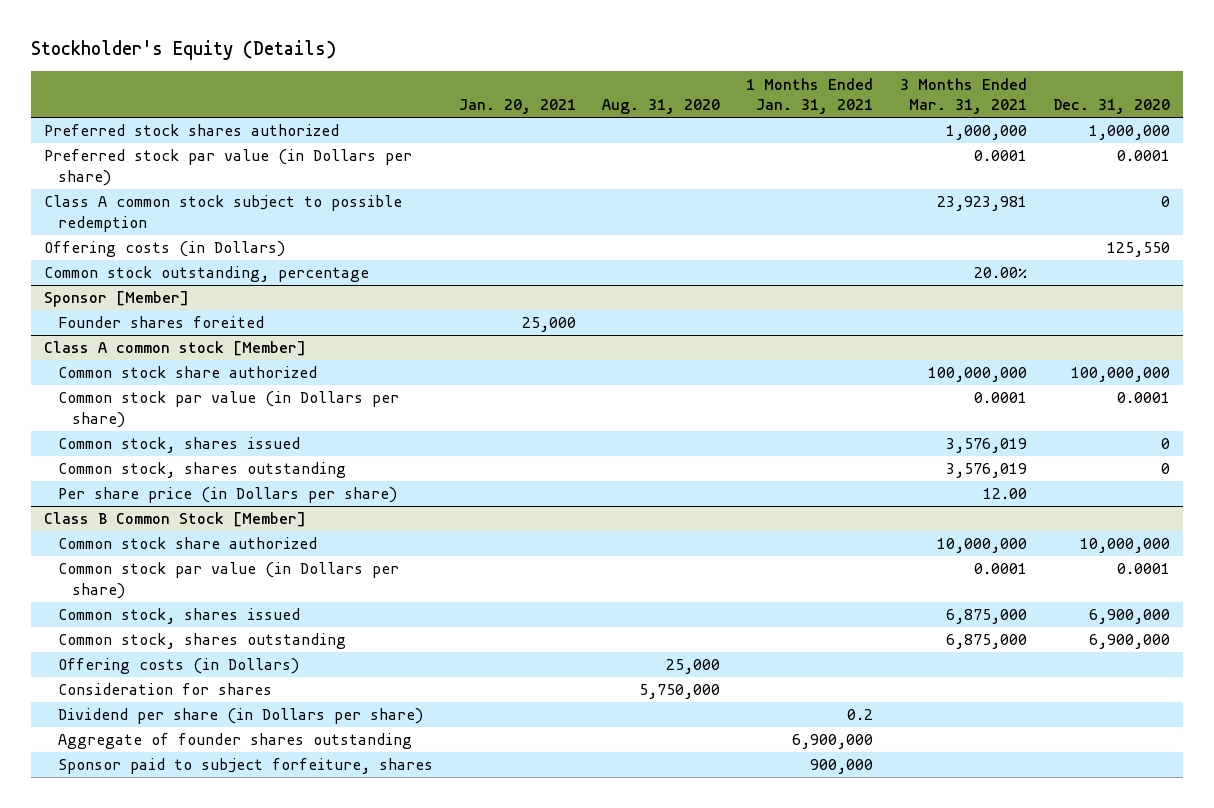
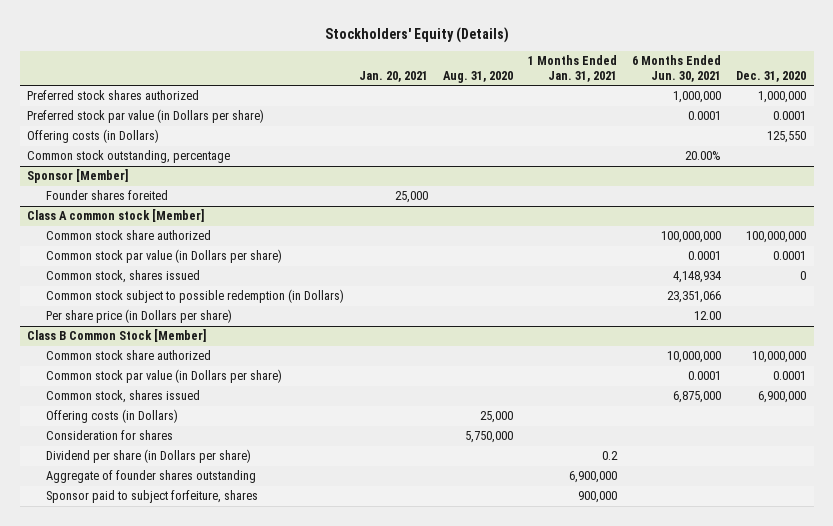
- Stockholder's Equity (Details)
+ Stockholders' Equity (Details)
- | Jan. 20, 2021 | Aug. 31, 2020 | 1 Months Ended Jan. 31, 2021 | 3 Months Ended Mar. 31, 2021 | Dec. 31, 2020
+ | Jan. 20, 2021 | Aug. 31, 2020 | 1 Months Ended Jan. 31, 2021 | 6 Months Ended Jun. 30, 2021 | Dec. 31, 2020
- Class A common stock subject to possible redemption | | | | 23,923,981 | 0
@ Class A common stock [Member]
- Common stock, shares outstanding | | | | 3,576,019 | 0
+ Common stock subject to possible redemption (in Dollars) | | | | 23,351,066 |
@ Class B Common Stock [Member]
- Common stock, shares outstanding | | | | 6,875,000 | 6,900,000

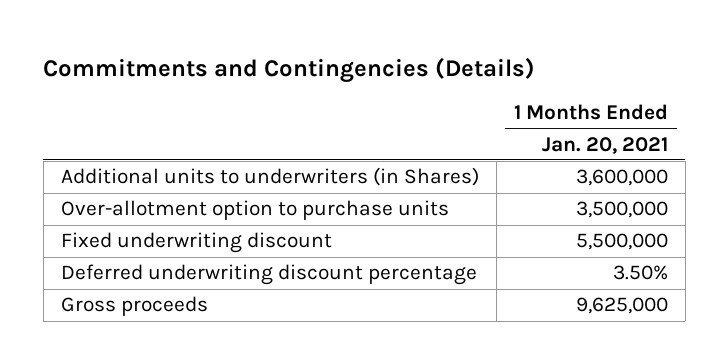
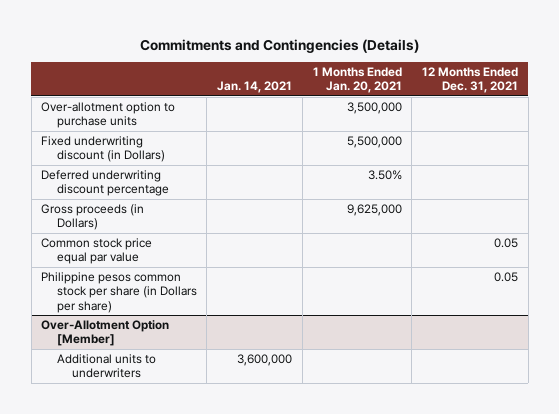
- | 1 Months Ended Jan. 20, 2021
+ | Jan. 14, 2021 | 1 Months Ended Jan. 20, 2021 | 12 Months Ended Dec. 31, 2021
- Additional units to underwriters (in Shares) | 3,600,000
- Fixed underwriting discount | 5,500,000
+ Fixed underwriting discount (in Dollars) | | 5,500,000 |
- Gross proceeds | 9,625,000
+ Gross proceeds (in Dollars) | | 9,625,000 |
+ Common stock price equal par value | | | 0.05
+ Philippine pesos common stock per share (in Dollars per share) | | | 0.05
+ Over-Allotment Option [Member]
+ Additional units to underwriters | 3,600,000 | |

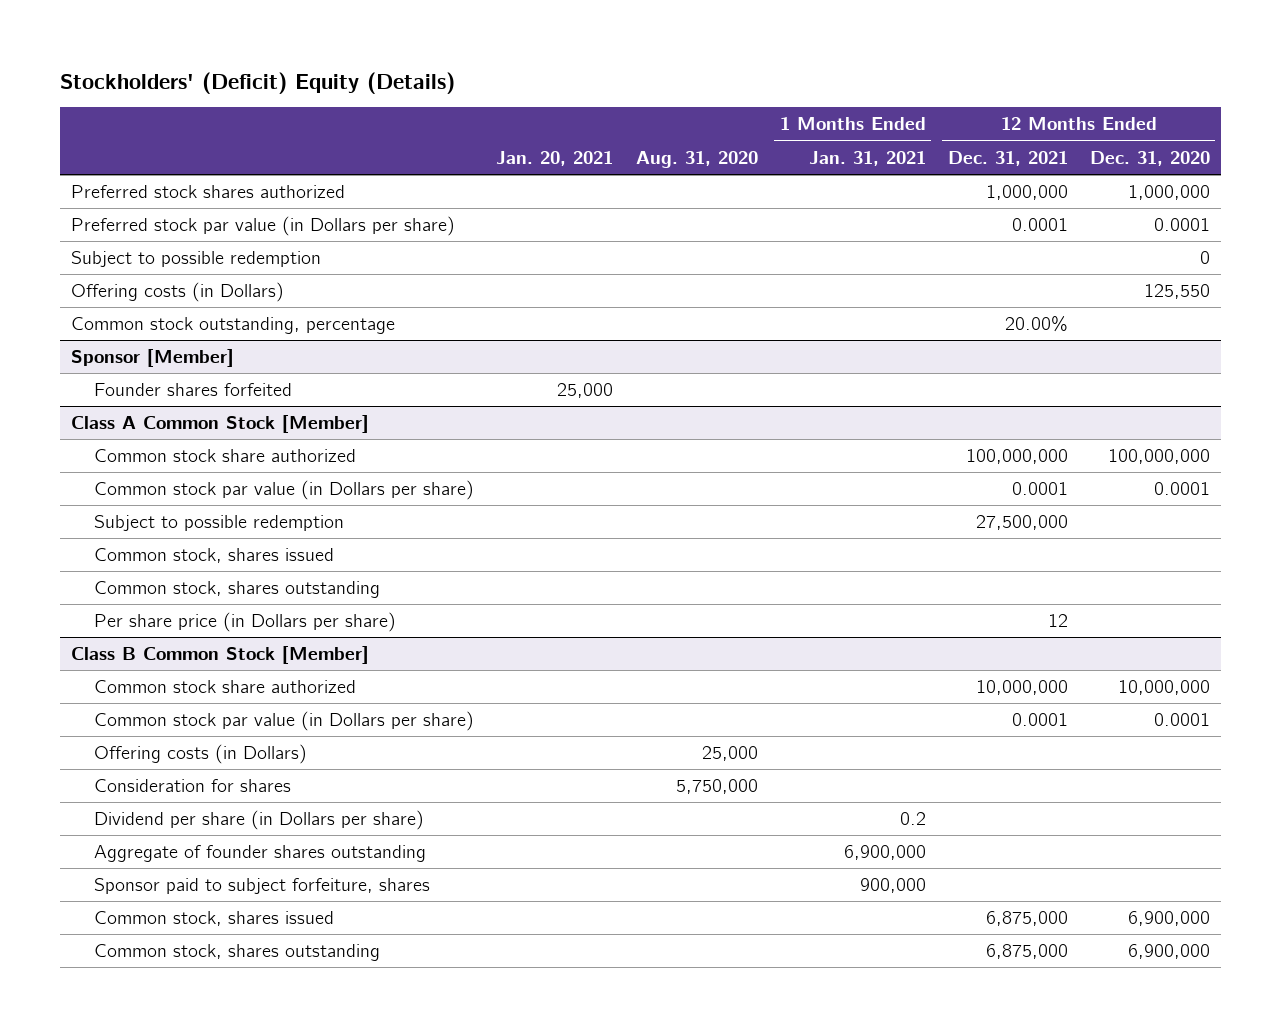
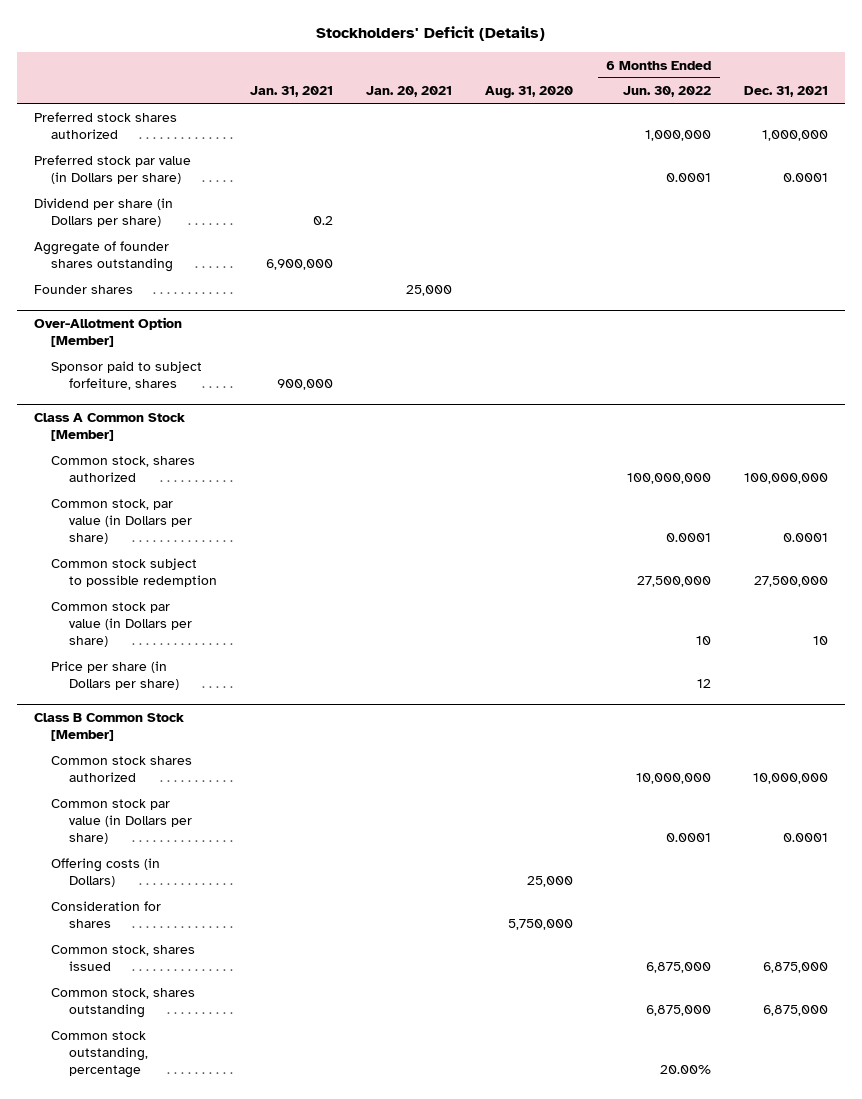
- Stockholders' (Deficit) Equity (Details)
+ Stockholders' Deficit (Details)
- | Jan. 20, 2021 | Aug. 31, 2020 | 1 Months Ended Jan. 31, 2021 | 12 Months Ended Dec. 31, 2021 | 12 Months Ended Dec. 31, 2020
+ | Jan. 31, 2021 | Jan. 20, 2021 | Aug. 31, 2020 | 6 Months Ended Jun. 30, 2022 | Dec. 31, 2021
- Subject to possible redemption | | | | | 0
- Offering costs (in Dollars) | | | | | 125,550
- Common stock outstanding, percentage | | | | 20.00% |
- Sponsor [Member]
- Founder shares forfeited | 25,000 | | | |
+ Dividend per share (in Dollars per share) | 0.2 | | | |
+ Aggregate of founder shares outstanding | 6,900,000 | | | |
+ Founder shares | | 25,000 | | |
+ Over-Allotment Option [Member]
+ Sponsor paid to subject forfeiture, shares | 900,000 | | | |
@ Class A Common Stock [Member]
- Common stock share authorized | | | | 100,000,000 | 100,000,000
+ Common stock, shares authorized | | | | 100,000,000 | 100,000,000
+ Common stock, par value (in Dollars per share) | | | | 0.0001 | 0.0001
+ Common stock subject to possible redemption | | | | 27,500,000 | 27,500,000
- Subject to possible redemption | | | | 27,500,000 |
- Common stock, shares issued
- Common stock, shares outstanding
- Per share price (in Dollars per share) | | | | 12 |
+ Price per share (in Dollars per share) | | | | 12 |
@ Class B Common Stock [Member]
- Common stock share authorized | | | | 10,000,000 | 10,000,000
+ Common stock shares authorized | | | | 10,000,000 | 10,000,000
- Dividend per share (in Dollars per share) | | | 0.2 | |
- Aggregate of founder shares outstanding | | | 6,900,000 | |
- Sponsor paid to subject forfeiture, shares | | | 900,000 | |
+ Common stock outstanding, percentage | | | | 20.00% |

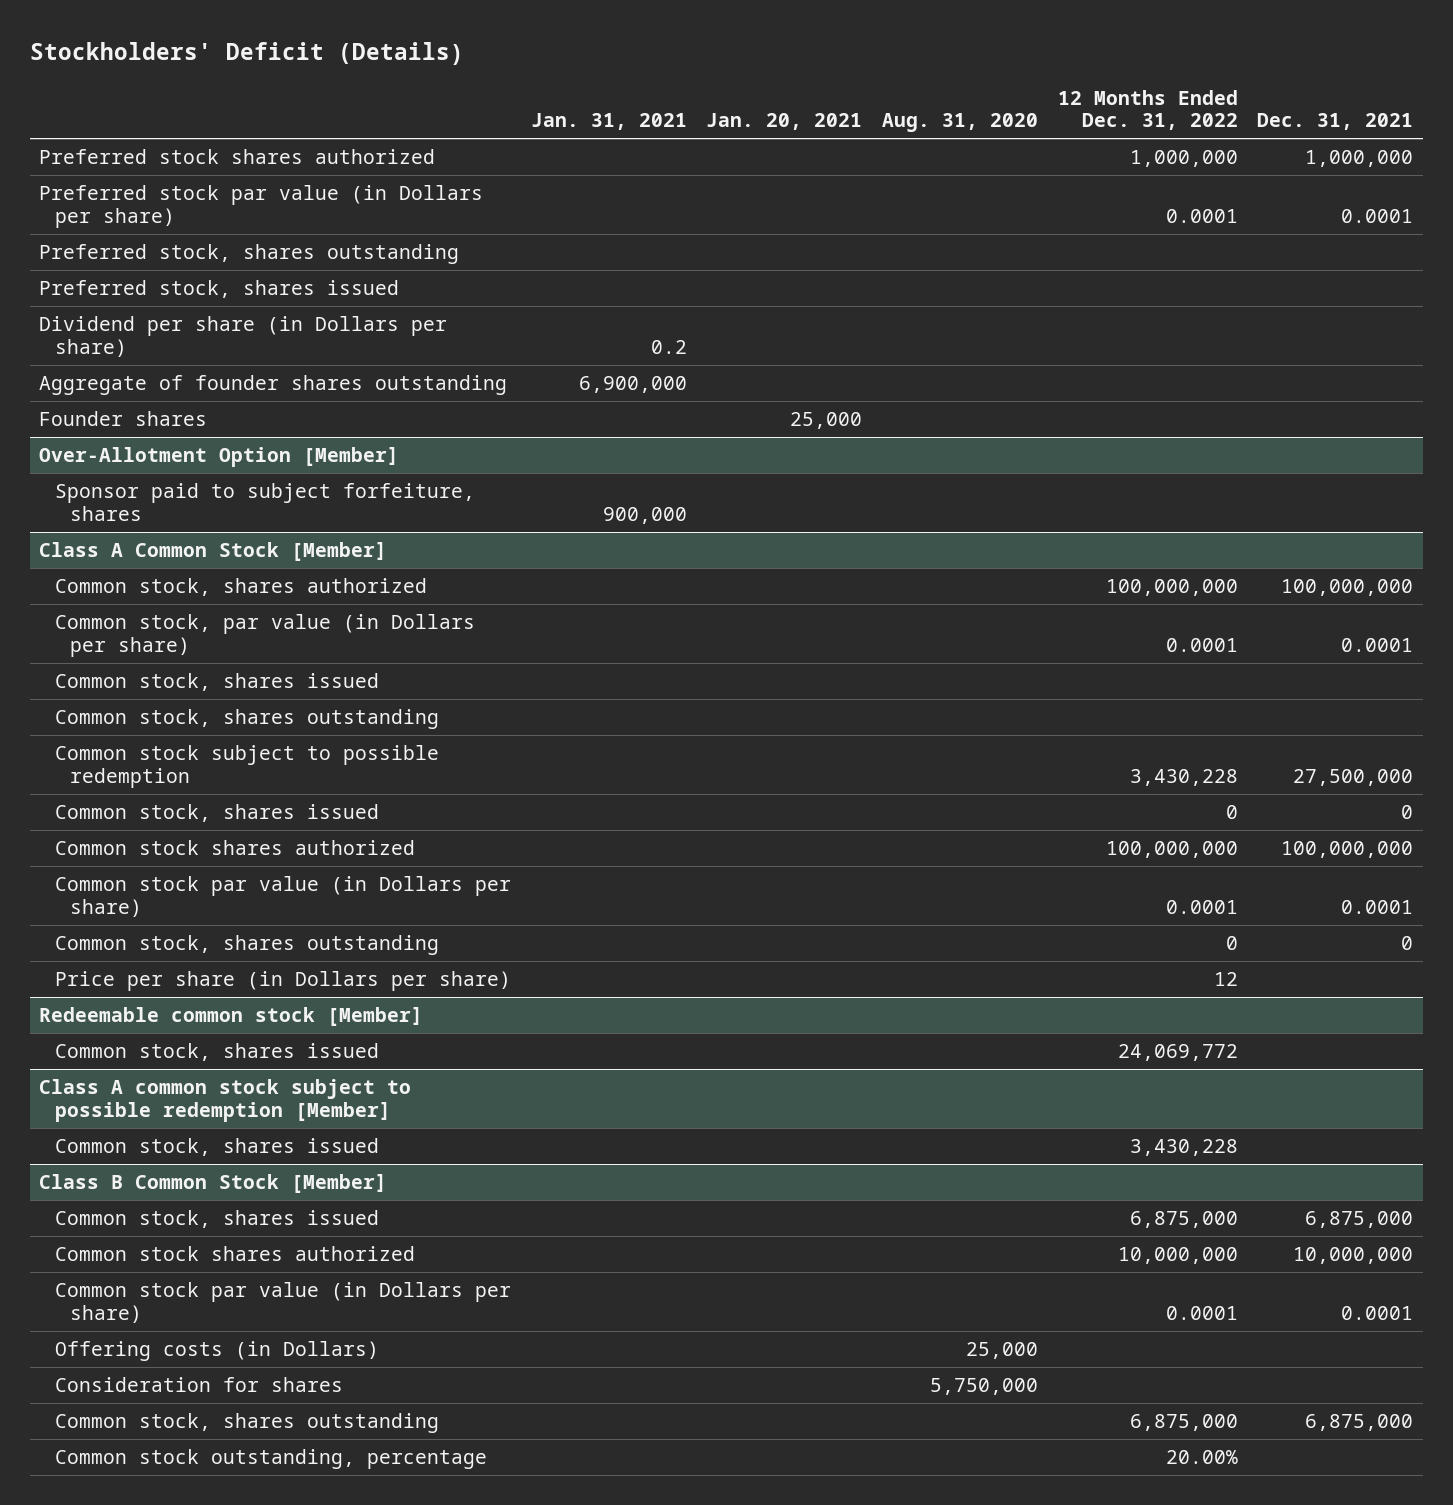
- | Jan. 31, 2021 | Jan. 20, 2021 | Aug. 31, 2020 | 6 Months Ended Jun. 30, 2022 | Dec. 31, 2021
+ | Jan. 31, 2021 | Jan. 20, 2021 | Aug. 31, 2020 | 12 Months Ended Dec. 31, 2022 | Dec. 31, 2021
+ Preferred stock, shares outstanding
+ Preferred stock, shares issued
@ Class A Common Stock [Member]
+ Common stock, shares issued
+ Common stock, shares outstanding
- Common stock par value (in Dollars per share) | | | | 10 | 10
+ Common stock, shares issued | | | | 0 | 0
+ Common stock shares authorized | | | | 100,000,000 | 100,000,000
+ Common stock par value (in Dollars per share) | | | | 0.0001 | 0.0001
+ Common stock, shares outstanding | | | | 0 | 0
+ Redeemable common stock [Member]
+ Common stock, shares issued | | | | 24,069,772 |
+ Class A common stock subject to possible redemption [Member]
+ Common stock, shares issued | | | | 3,430,228 |
@ Class B Common Stock [Member]
moved up: Common stock, shares issued | | | | 6,875,000 | 6,875,000

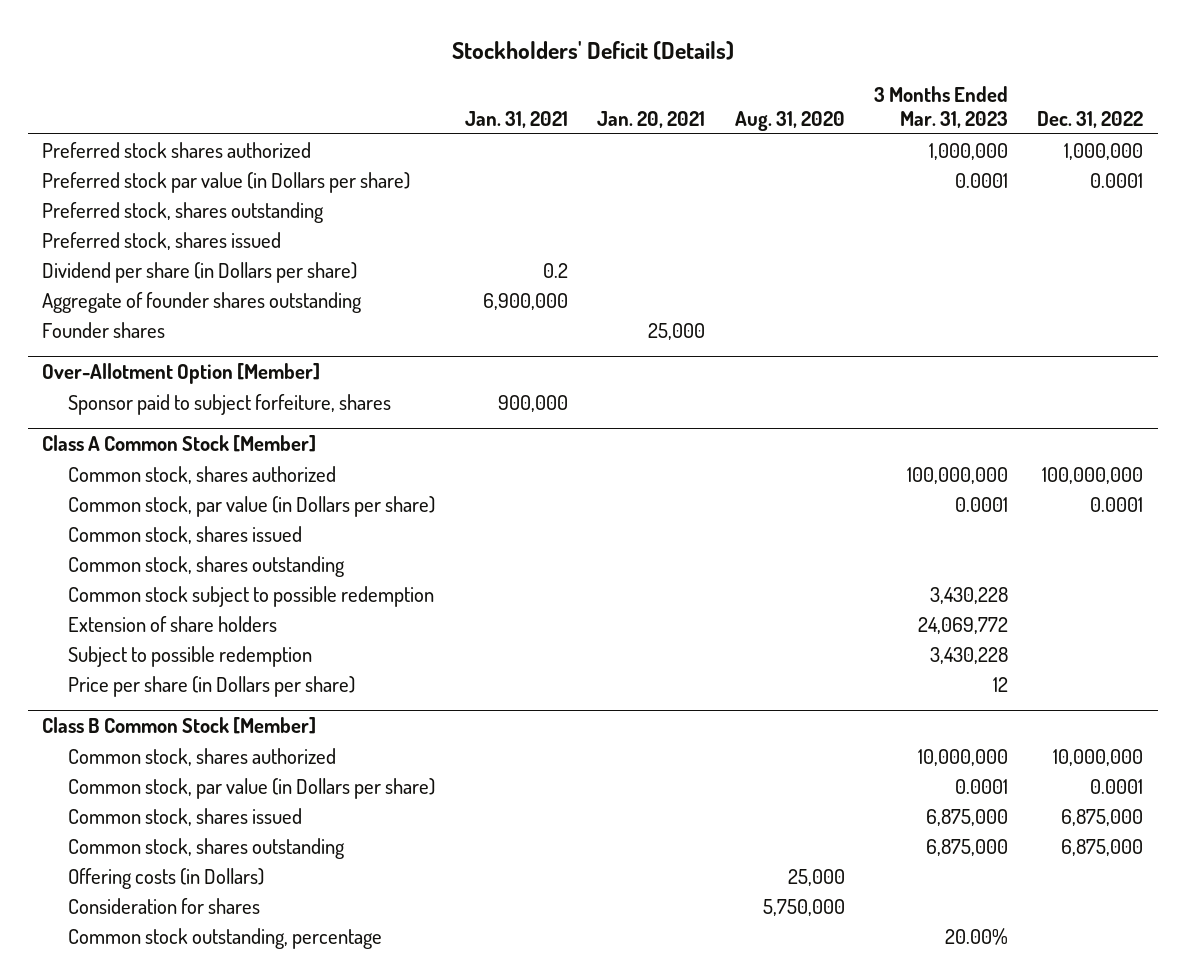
- | Jan. 31, 2021 | Jan. 20, 2021 | Aug. 31, 2020 | 12 Months Ended Dec. 31, 2022 | Dec. 31, 2021
+ | Jan. 31, 2021 | Jan. 20, 2021 | Aug. 31, 2020 | 3 Months Ended Mar. 31, 2023 | Dec. 31, 2022
@ Class A Common Stock [Member]
- Common stock, shares issued | | | | 0 | 0
- Common stock shares authorized | | | | 100,000,000 | 100,000,000
- Common stock par value (in Dollars per share) | | | | 0.0001 | 0.0001
- Common stock, shares outstanding | | | | 0 | 0
+ Extension of share holders | | | | 24,069,772 |
+ Subject to possible redemption | | | | 3,430,228 |
- Redeemable common stock [Member]
- Common stock, shares issued | | | | 24,069,772 |
- Class A common stock subject to possible redemption [Member]
- Common stock, shares issued | | | | 3,430,228 |
@ Class B Common Stock [Member]
+ Common stock, shares authorized | | | | 10,000,000 | 10,000,000
+ Common stock, par value (in Dollars per share) | | | | 0.0001 | 0.0001
- Common stock shares authorized | | | | 10,000,000 | 10,000,000
- Common stock par value (in Dollars per share) | | | | 0.0001 | 0.0001
moved up: Common stock, shares outstanding | | | | 6,875,000 | 6,875,000

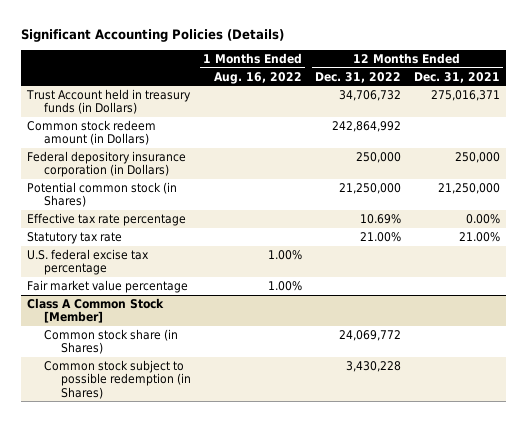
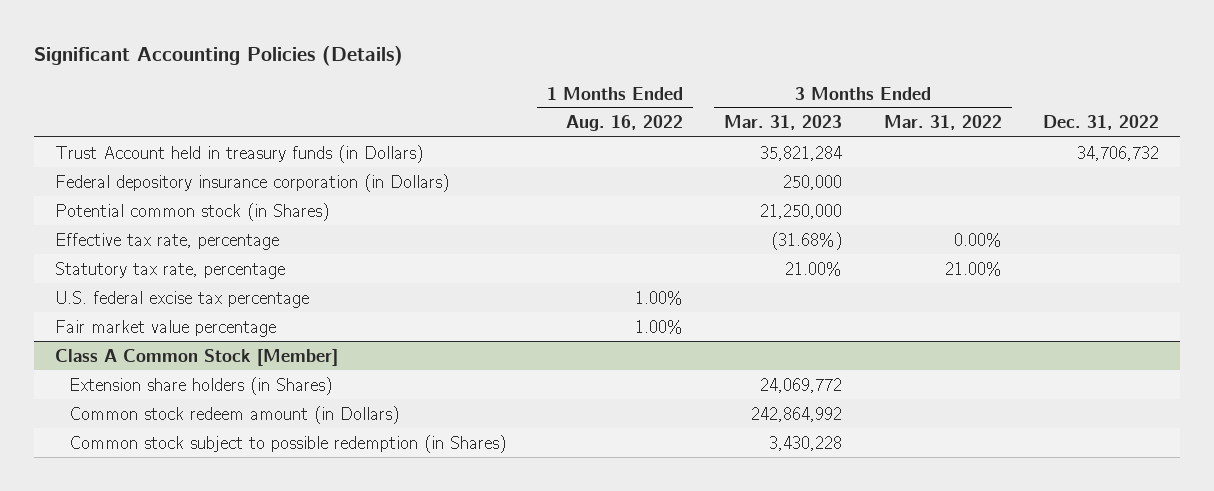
- | 1 Months Ended Aug. 16, 2022 | 12 Months Ended Dec. 31, 2022 | 12 Months Ended Dec. 31, 2021
+ | 1 Months Ended Aug. 16, 2022 | 3 Months Ended Mar. 31, 2023 | 3 Months Ended Mar. 31, 2022 | Dec. 31, 2022
- Common stock redeem amount (in Dollars) | | 242,864,992 |
- Effective tax rate percentage | | 10.69% | 0.00%
- Statutory tax rate | | 21.00% | 21.00%
+ Effective tax rate, percentage | | (31.68%) | 0.00% |
+ Statutory tax rate, percentage | | 21.00% | 21.00% |
@ Class A Common Stock [Member]
- Common stock share (in Shares) | | 24,069,772 |
+ Extension share holders (in Shares) | | 24,069,772 | |
+ Common stock redeem amount (in Dollars) | | 242,864,992 | |

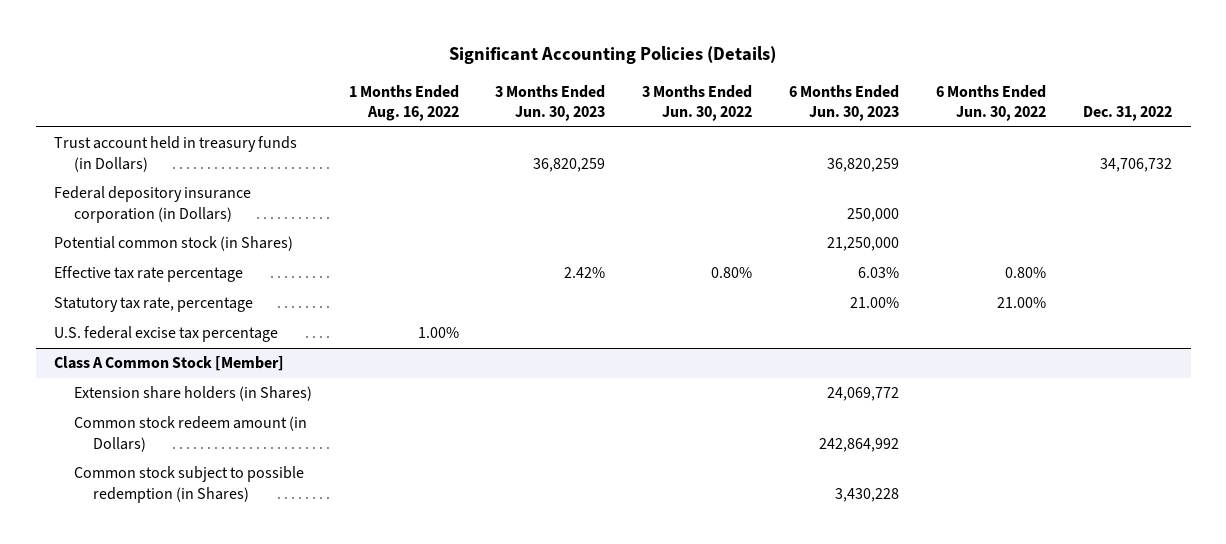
- | 1 Months Ended Aug. 16, 2022 | 3 Months Ended Mar. 31, 2023 | 3 Months Ended Mar. 31, 2022 | Dec. 31, 2022
+ | 1 Months Ended Aug. 16, 2022 | 3 Months Ended Jun. 30, 2023 | 3 Months Ended Jun. 30, 2022 | 6 Months Ended Jun. 30, 2023 | 6 Months Ended Jun. 30, 2022 | Dec. 31, 2022
- Trust Account held in treasury funds (in Dollars) | | 35,821,284 | | 34,706,732
+ Trust account held in treasury funds (in Dollars) | | 36,820,259 | | 36,820,259 | | 34,706,732
- Effective tax rate, percentage | | (31.68%) | 0.00% |
+ Effective tax rate percentage | | 2.42% | 0.80% | 6.03% | 0.80% |
- Fair market value percentage | 1.00% | | |

